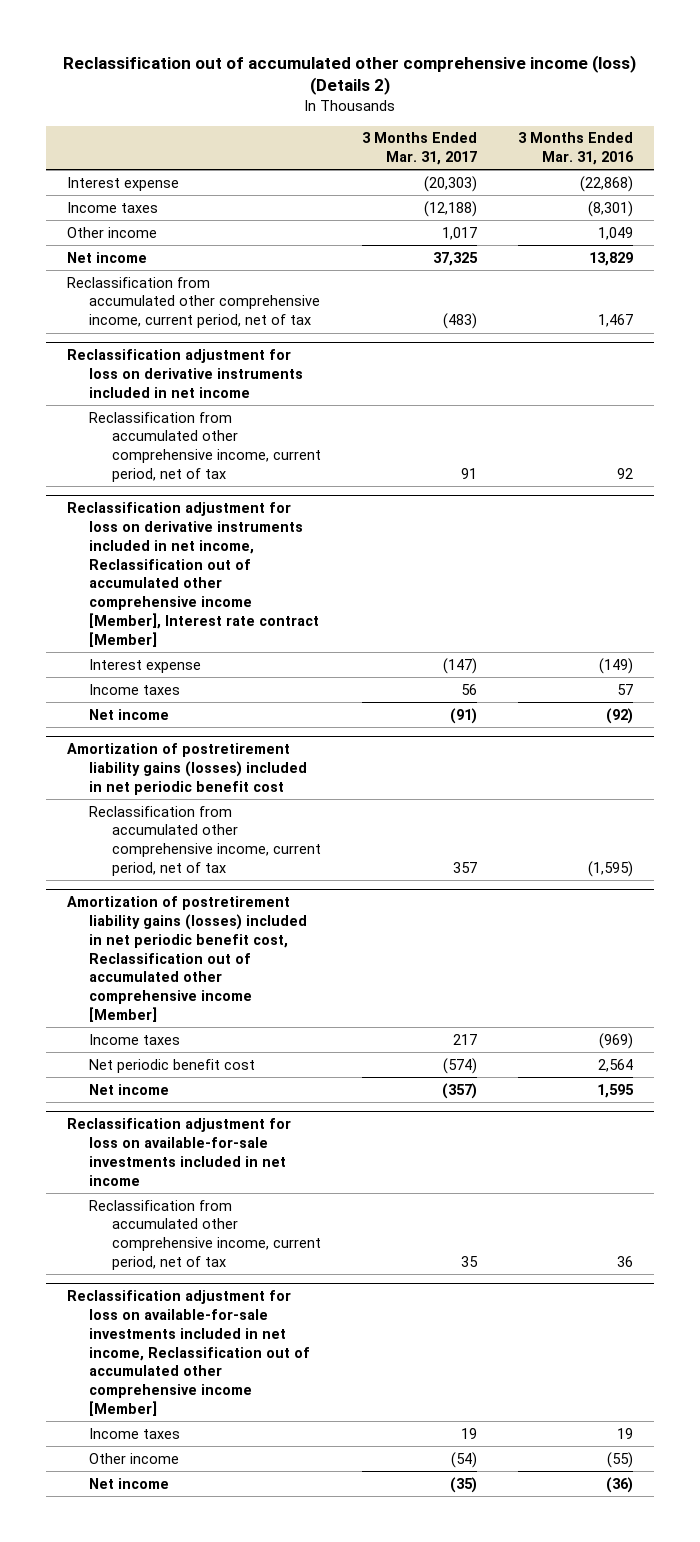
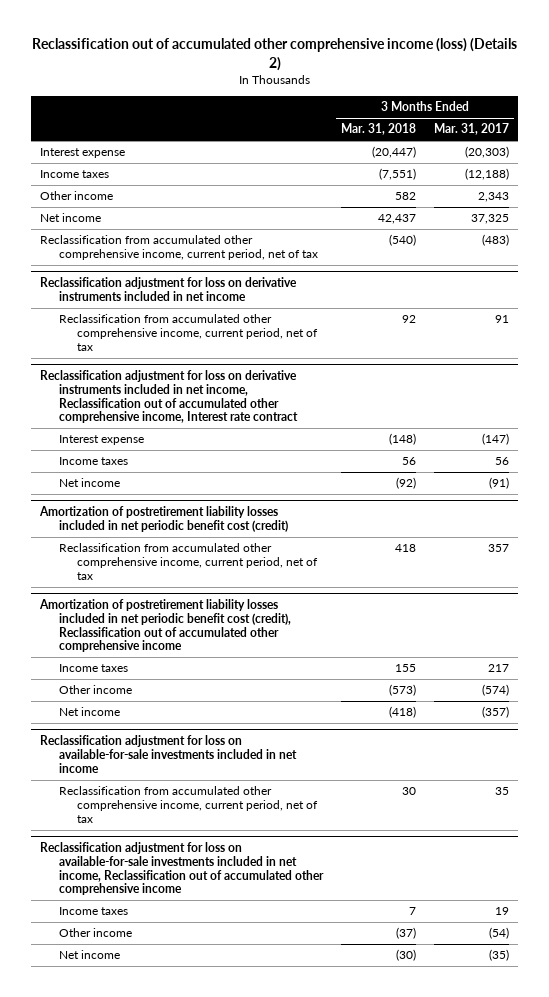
- | 3 Months Ended Mar. 31, 2017 | 3 Months Ended Mar. 31, 2016
+ | 3 Months Ended Mar. 31, 2018 | 3 Months Ended Mar. 31, 2017
- Other income | 1,017 | 1,049
+ Other income | 582 | 2,343
- Reclassification adjustment for loss on derivative instruments included in net income, Reclassification out of accumulated other comprehensive income [Member], Interest rate contract [Member]
+ Reclassification adjustment for loss on derivative instruments included in net income, Reclassification out of accumulated other comprehensive income, Interest rate contract
- Amortization of postretirement liability gains (losses) included in net periodic benefit cost
+ Amortization of postretirement liability losses included in net periodic benefit cost (credit)
- Amortization of postretirement liability gains (losses) included in net periodic benefit cost, Reclassification out of accumulated other comprehensive income [Member]
+ Amortization of postretirement liability losses included in net periodic benefit cost (credit), Reclassification out of accumulated other comprehensive income
- Net periodic benefit cost | (574) | 2,564
+ Other income | (573) | (574)
- Reclassification adjustment for loss on available-for-sale investments included in net income, Reclassification out of accumulated other comprehensive income [Member]
+ Reclassification adjustment for loss on available-for-sale investments included in net income, Reclassification out of accumulated other comprehensive income

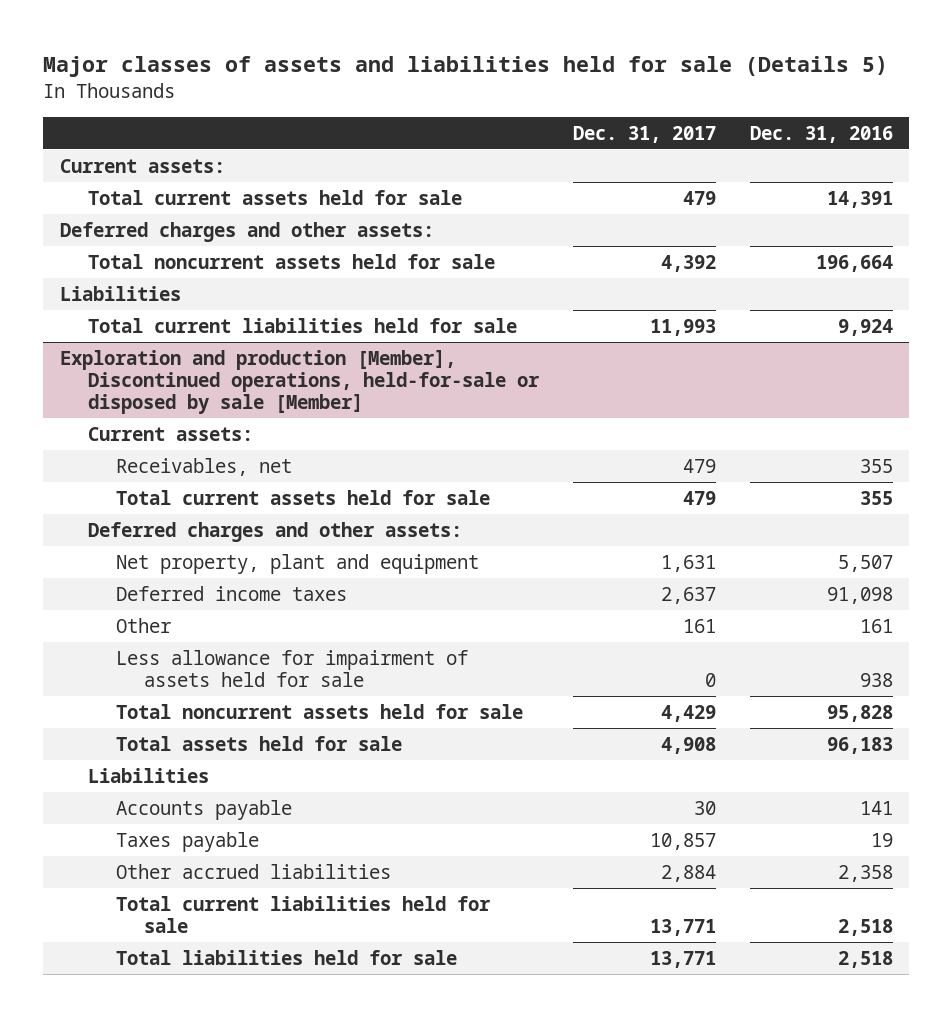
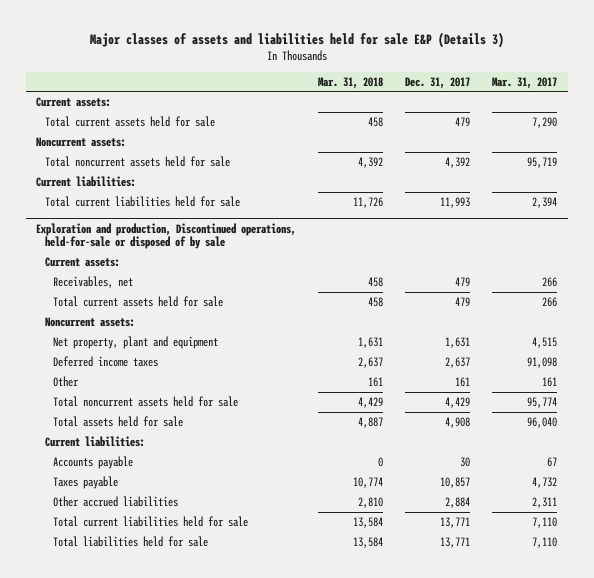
- Major classes of assets and liabilities held for sale (Details 5)
+ Major classes of assets and liabilities held for sale E&P (Details 3)
- | Dec. 31, 2017 | Dec. 31, 2016
+ | Mar. 31, 2018 | Dec. 31, 2017 | Mar. 31, 2017
- Deferred charges and other assets:
+ Noncurrent assets:
- Liabilities
+ Current liabilities:
- Exploration and production [Member], Discontinued operations, held-for-sale or disposed by sale [Member]
+ Exploration and production, Discontinued operations, held-for-sale or disposed of by sale
- Deferred charges and other assets:
+ Noncurrent assets:
- Less allowance for impairment of assets held for sale | 0 | 938
- Liabilities
+ Current liabilities:

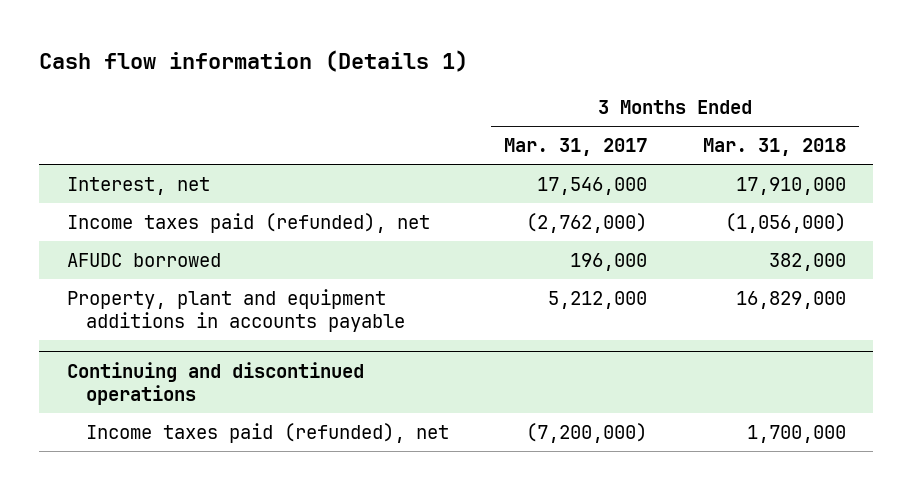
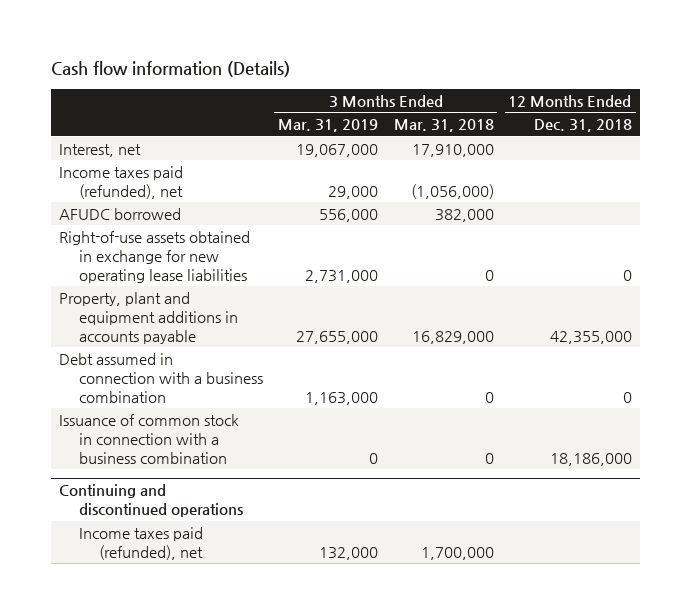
- Cash flow information (Details 1)
+ Cash flow information (Details)
- | 3 Months Ended Mar. 31, 2017 | 3 Months Ended Mar. 31, 2018
+ | 3 Months Ended Mar. 31, 2019 | 3 Months Ended Mar. 31, 2018 | 12 Months Ended Dec. 31, 2018
+ Right-of-use assets obtained in exchange for new operating lease liabilities | 2,731,000 | 0 | 0
+ Debt assumed in connection with a business combination | 1,163,000 | 0 | 0
+ Issuance of common stock in connection with a business combination | 0 | 0 | 18,186,000

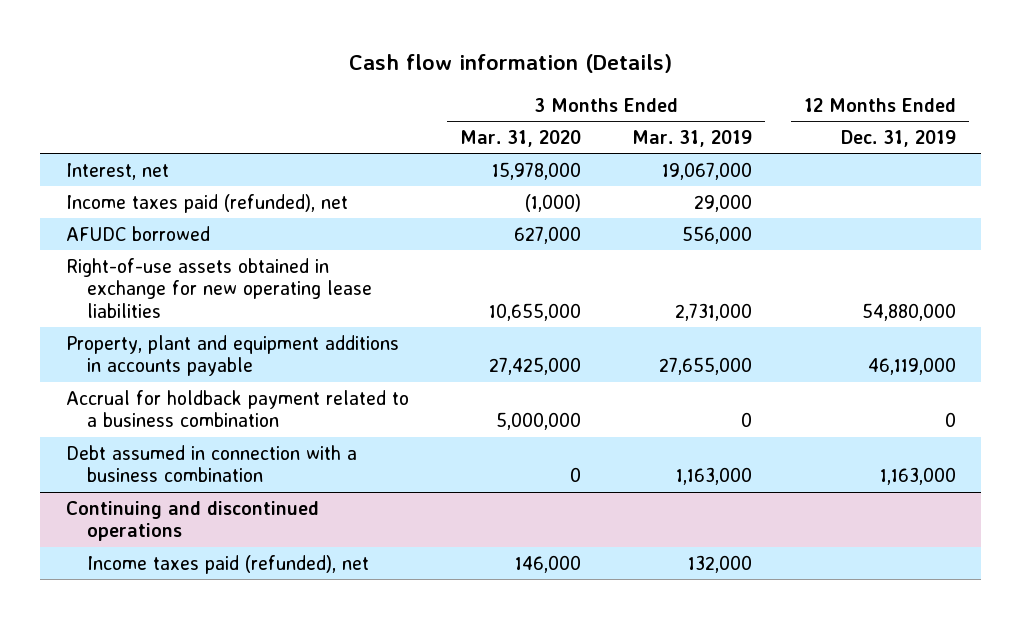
- | 3 Months Ended Mar. 31, 2019 | 3 Months Ended Mar. 31, 2018 | 12 Months Ended Dec. 31, 2018
+ | 3 Months Ended Mar. 31, 2020 | 3 Months Ended Mar. 31, 2019 | 12 Months Ended Dec. 31, 2019
+ Accrual for holdback payment related to a business combination | 5,000,000 | 0 | 0
- Issuance of common stock in connection with a business combination | 0 | 0 | 18,186,000

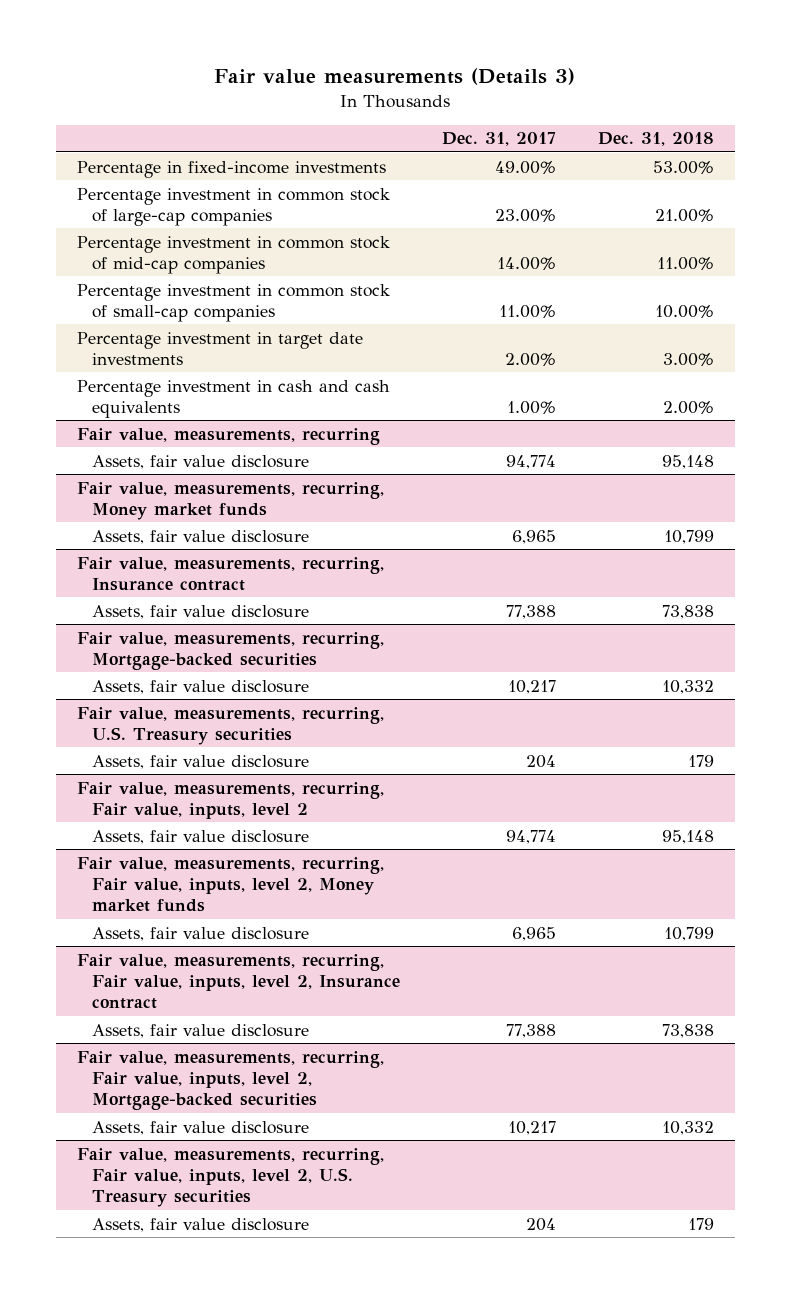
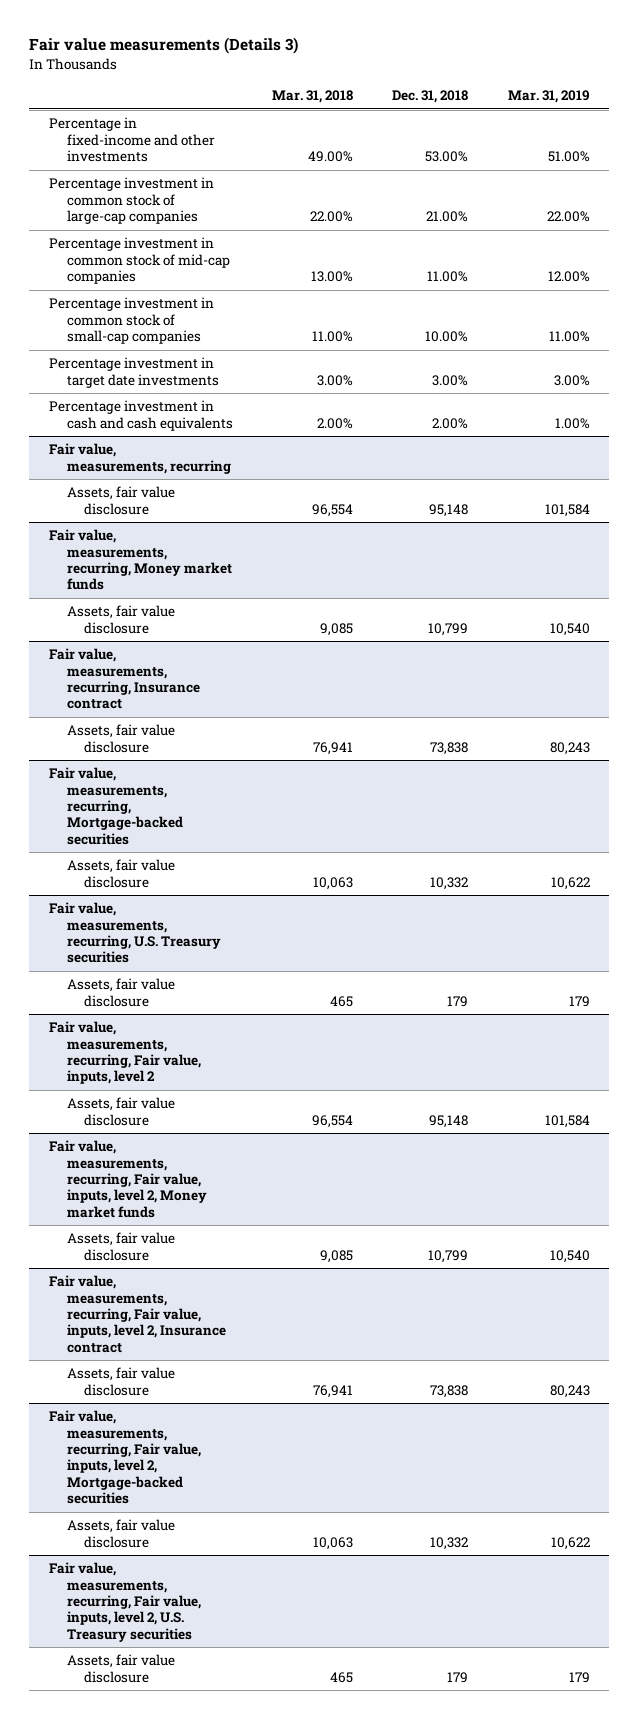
- | Dec. 31, 2017 | Dec. 31, 2018
+ | Mar. 31, 2018 | Dec. 31, 2018 | Mar. 31, 2019
- Percentage in fixed-income investments | 49.00% | 53.00%
+ Percentage in fixed-income and other investments | 49.00% | 53.00% | 51.00%

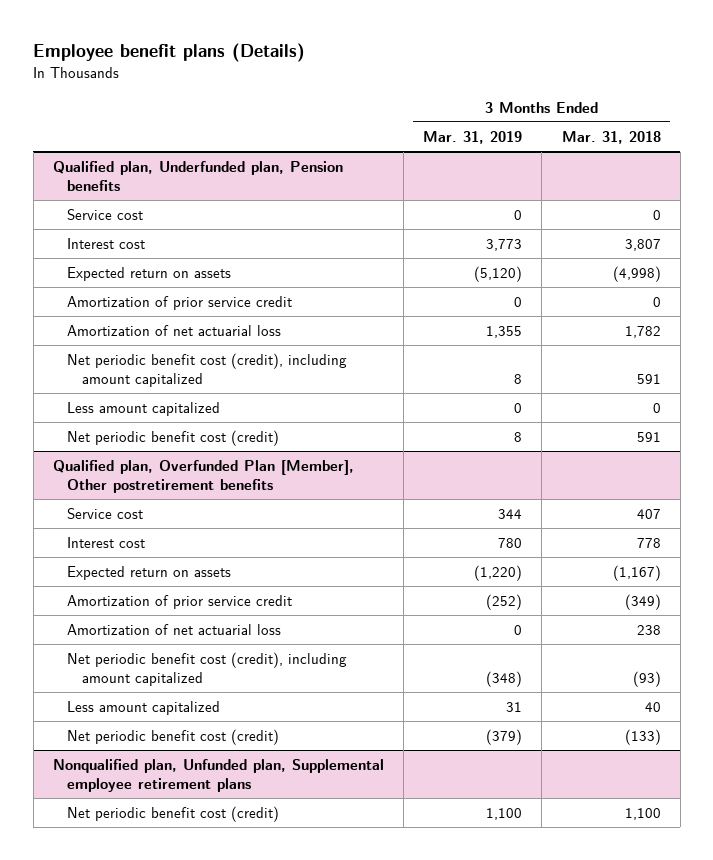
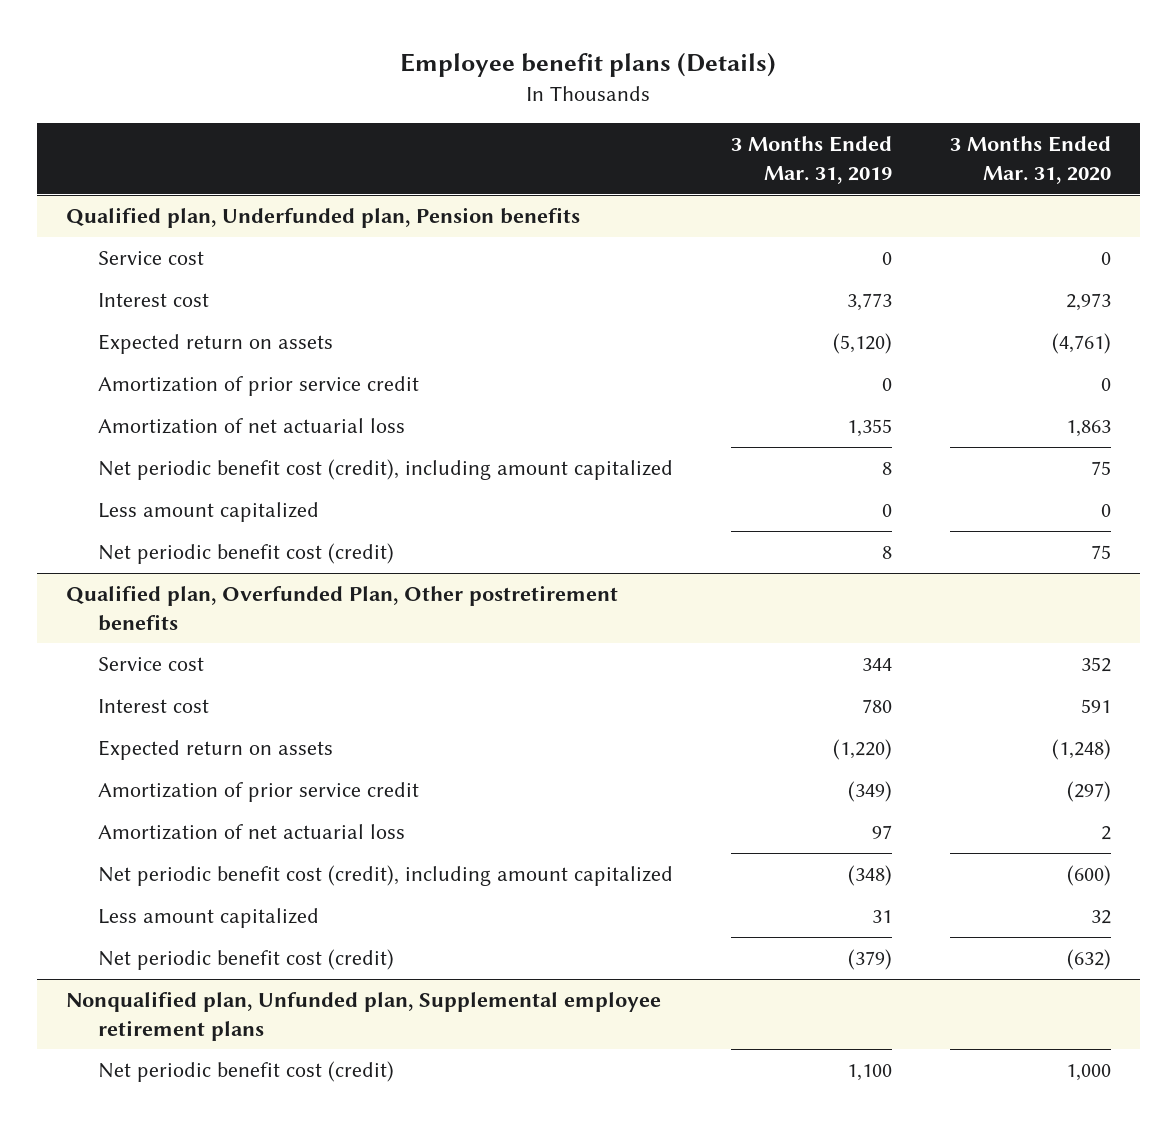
- | 3 Months Ended Mar. 31, 2019 | 3 Months Ended Mar. 31, 2018
+ | 3 Months Ended Mar. 31, 2019 | 3 Months Ended Mar. 31, 2020
- Qualified plan, Overfunded Plan [Member], Other postretirement benefits
+ Qualified plan, Overfunded Plan, Other postretirement benefits
- Amortization of prior service credit | (252) | (349)
- Amortization of net actuarial loss | 0 | 238
+ Amortization of prior service credit | (349) | (297)
+ Amortization of net actuarial loss | 97 | 2

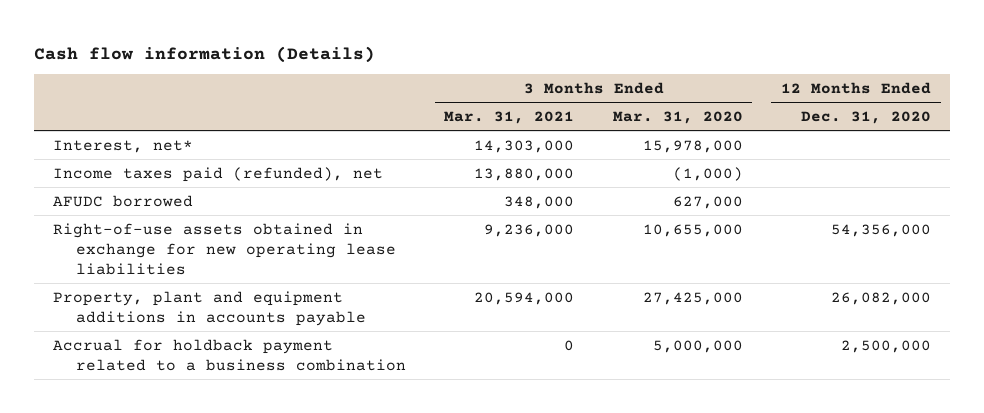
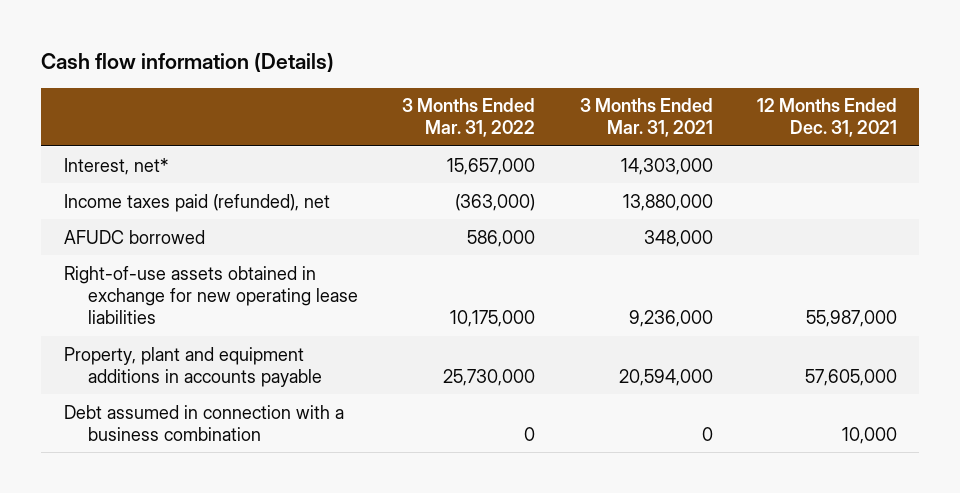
- | 3 Months Ended Mar. 31, 2021 | 3 Months Ended Mar. 31, 2020 | 12 Months Ended Dec. 31, 2020
+ | 3 Months Ended Mar. 31, 2022 | 3 Months Ended Mar. 31, 2021 | 12 Months Ended Dec. 31, 2021
- Accrual for holdback payment related to a business combination | 0 | 5,000,000 | 2,500,000
+ Debt assumed in connection with a business combination | 0 | 0 | 10,000

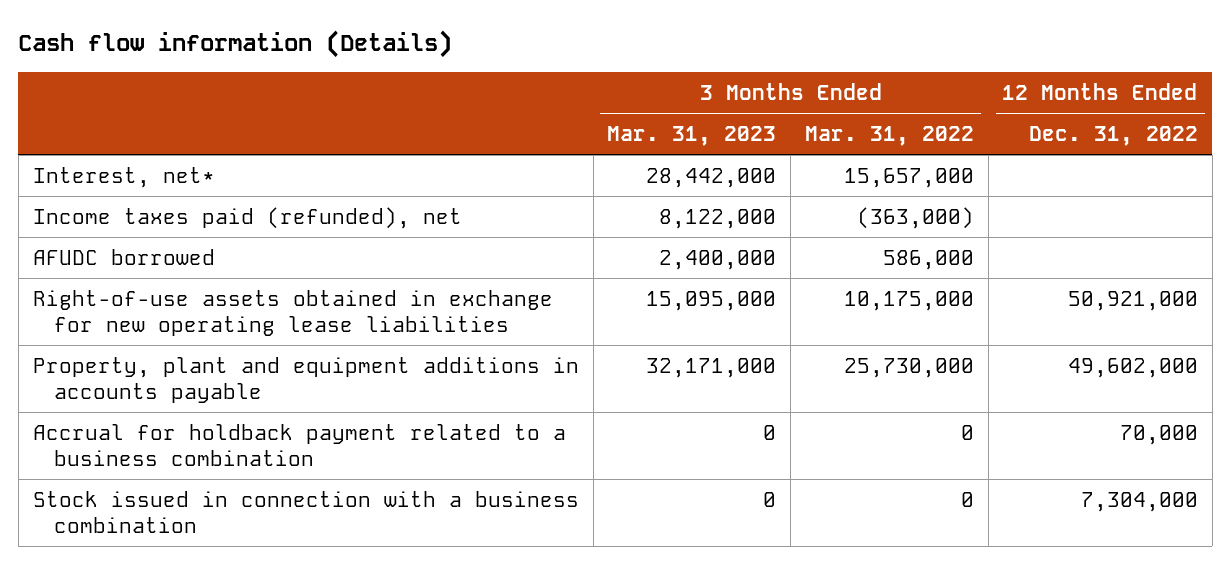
- | 3 Months Ended Mar. 31, 2022 | 3 Months Ended Mar. 31, 2021 | 12 Months Ended Dec. 31, 2021
+ | 3 Months Ended Mar. 31, 2023 | 3 Months Ended Mar. 31, 2022 | 12 Months Ended Dec. 31, 2022
- Debt assumed in connection with a business combination | 0 | 0 | 10,000
+ Accrual for holdback payment related to a business combination | 0 | 0 | 70,000
+ Stock issued in connection with a business combination | 0 | 0 | 7,304,000

